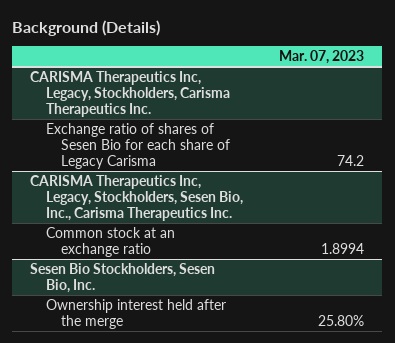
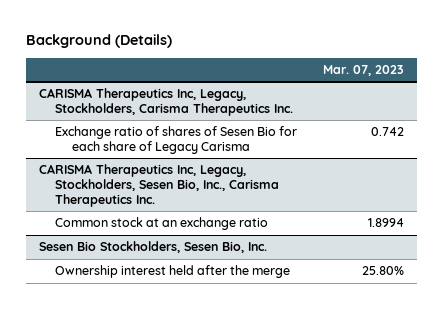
@ CARISMA Therapeutics Inc, Legacy, Stockholders, Carisma Therapeutics Inc.
- Exchange ratio of shares of Sesen Bio for each share of Legacy Carisma | 74.2
+ Exchange ratio of shares of Sesen Bio for each share of Legacy Carisma | 0.742

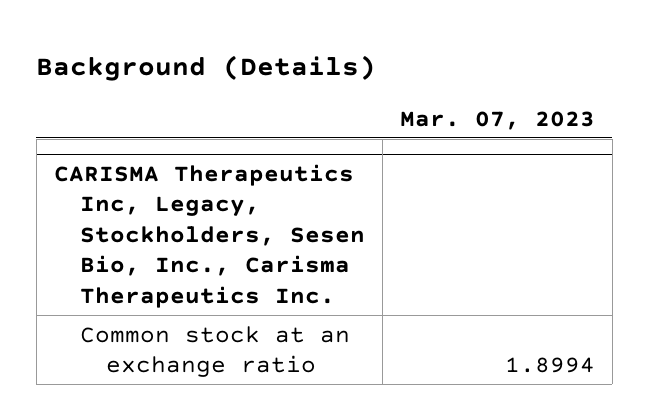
- CARISMA Therapeutics Inc, Legacy, Stockholders, Carisma Therapeutics Inc.
- Exchange ratio of shares of Sesen Bio for each share of Legacy Carisma | 0.742
- Sesen Bio Stockholders, Sesen Bio, Inc.
- Ownership interest held after the merge | 25.80%

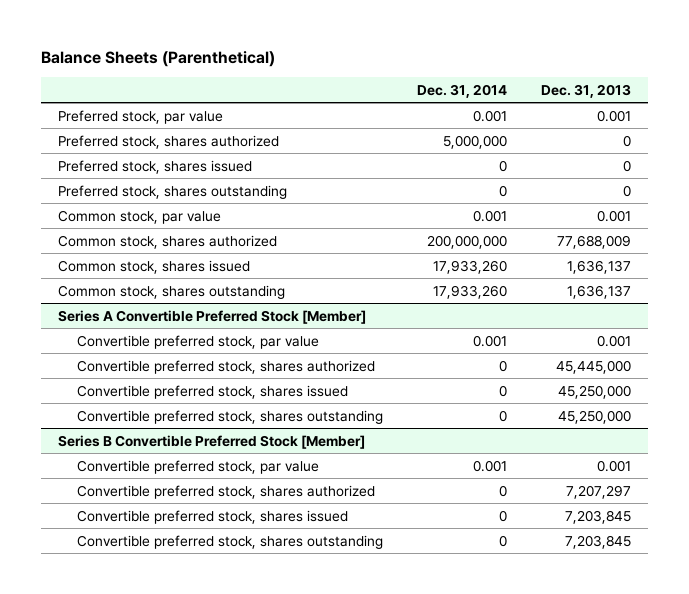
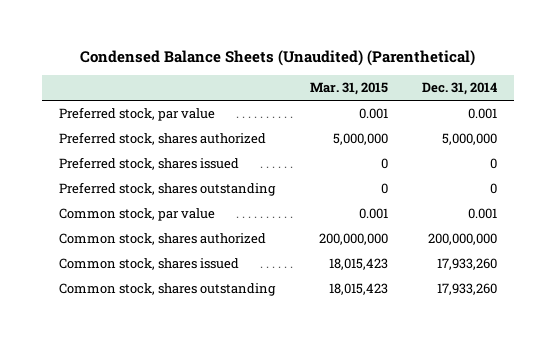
- Balance Sheets (Parenthetical)
+ Condensed Balance Sheets (Unaudited) (Parenthetical)
- | Dec. 31, 2014 | Dec. 31, 2013
+ | Mar. 31, 2015 | Dec. 31, 2014
- Series A Convertible Preferred Stock [Member]
- Convertible preferred stock, par value | 0.001 | 0.001
- Convertible preferred stock, shares authorized | 0 | 45,445,000
- Convertible preferred stock, shares issued | 0 | 45,250,000
- Convertible preferred stock, shares outstanding | 0 | 45,250,000
- Series B Convertible Preferred Stock [Member]
- Convertible preferred stock, par value | 0.001 | 0.001
- Convertible preferred stock, shares authorized | 0 | 7,207,297
- Convertible preferred stock, shares issued | 0 | 7,203,845
- Convertible preferred stock, shares outstanding | 0 | 7,203,845

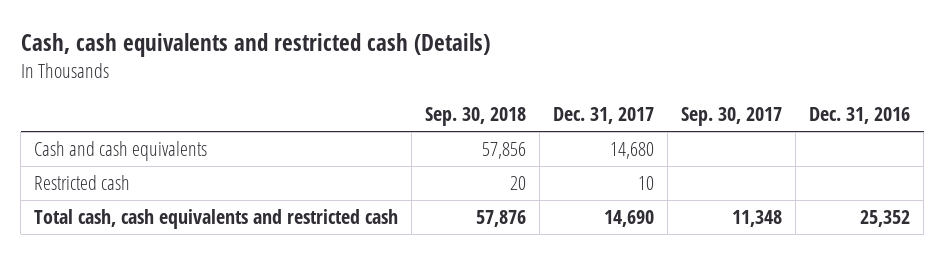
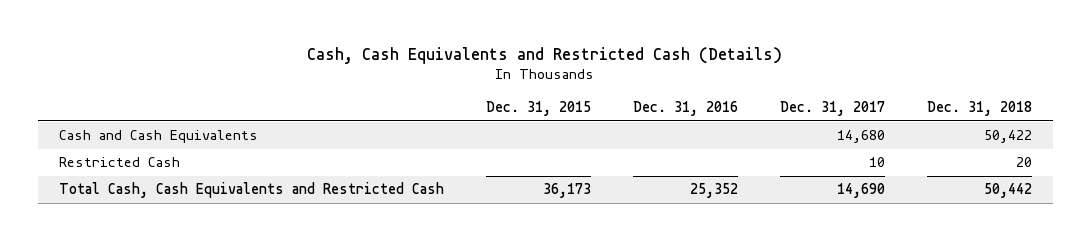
- Cash, cash equivalents and restricted cash (Details)
+ Cash, Cash Equivalents and Restricted Cash (Details)
- | Sep. 30, 2018 | Dec. 31, 2017 | Sep. 30, 2017 | Dec. 31, 2016
+ | Dec. 31, 2015 | Dec. 31, 2016 | Dec. 31, 2017 | Dec. 31, 2018
- Cash and cash equivalents | 57,856 | 14,680 | |
- Restricted cash | 20 | 10 | |
- Total cash, cash equivalents and restricted cash | 57,876 | 14,690 | 11,348 | 25,352
+ Cash and Cash Equivalents | | | 14,680 | 50,422
+ Restricted Cash | | | 10 | 20
+ Total Cash, Cash Equivalents and Restricted Cash | 36,173 | 25,352 | 14,690 | 50,442

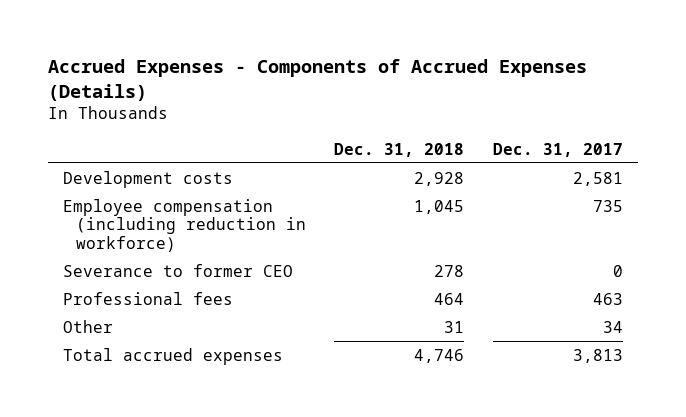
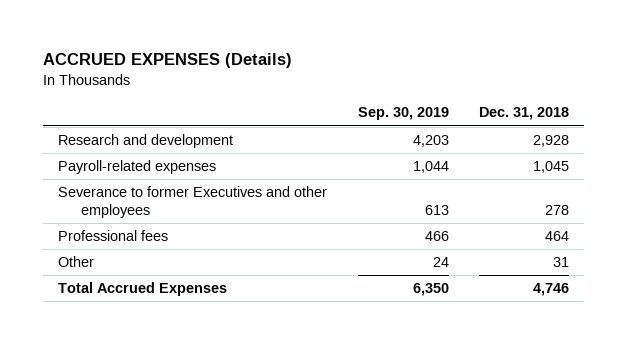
- Accrued Expenses - Components of Accrued Expenses (Details)
+ ACCRUED EXPENSES (Details)
- | Dec. 31, 2018 | Dec. 31, 2017
+ | Sep. 30, 2019 | Dec. 31, 2018
- Development costs | 2,928 | 2,581
- Employee compensation (including reduction in workforce) | 1,045 | 735
- Severance to former CEO | 278 | 0
+ Research and development | 4,203 | 2,928
+ Payroll-related expenses | 1,044 | 1,045
+ Severance to former Executives and other employees | 613 | 278
- Total accrued expenses | 4,746 | 3,813
+ Total Accrued Expenses | 6,350 | 4,746

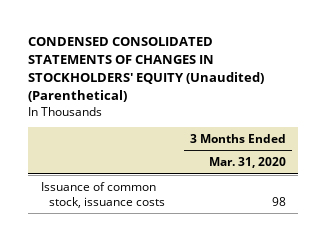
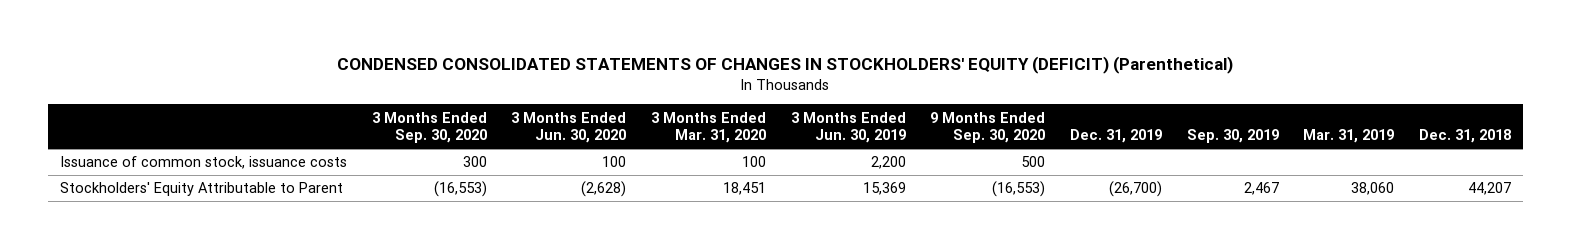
- CONDENSED CONSOLIDATED STATEMENTS OF CHANGES IN STOCKHOLDERS' EQUITY (Unaudited) (Parenthetical)
+ CONDENSED CONSOLIDATED STATEMENTS OF CHANGES IN STOCKHOLDERS' EQUITY (DEFICIT) (Parenthetical)
- | 3 Months Ended Mar. 31, 2020
+ | 3 Months Ended Sep. 30, 2020 | 3 Months Ended Jun. 30, 2020 | 3 Months Ended Mar. 31, 2020 | 3 Months Ended Jun. 30, 2019 | 9 Months Ended Sep. 30, 2020 | Dec. 31, 2019 | Sep. 30, 2019 | Mar. 31, 2019 | Dec. 31, 2018
- Issuance of common stock, issuance costs | 98
+ Issuance of common stock, issuance costs | 300 | 100 | 100 | 2,200 | 500 | | | |
+ Stockholders' Equity Attributable to Parent | (16,553) | (2,628) | 18,451 | 15,369 | (16,553) | (26,700) | 2,467 | 38,060 | 44,207

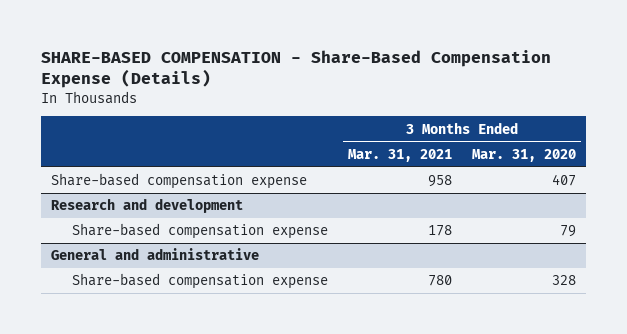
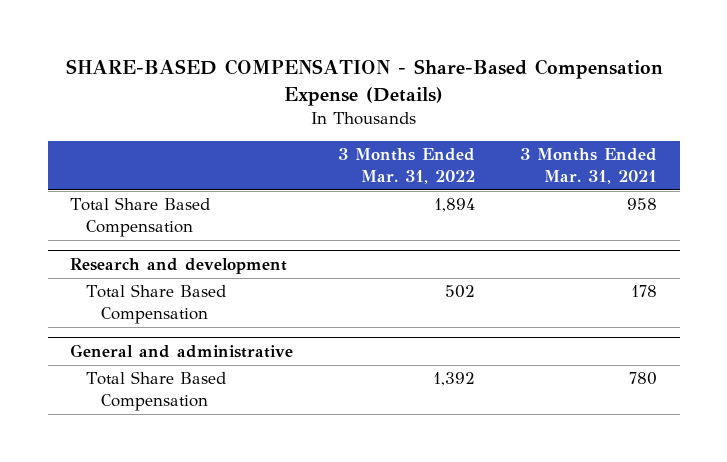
- | 3 Months Ended Mar. 31, 2021 | 3 Months Ended Mar. 31, 2020
+ | 3 Months Ended Mar. 31, 2022 | 3 Months Ended Mar. 31, 2021
- Share-based compensation expense | 958 | 407
+ Total Share Based Compensation | 1,894 | 958
@ Research and development
- Share-based compensation expense | 178 | 79
+ Total Share Based Compensation | 502 | 178
@ General and administrative
- Share-based compensation expense | 780 | 328
+ Total Share Based Compensation | 1,392 | 780

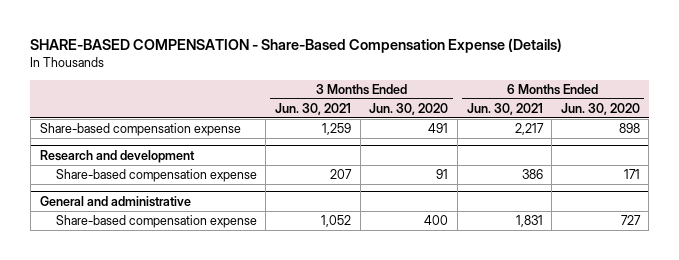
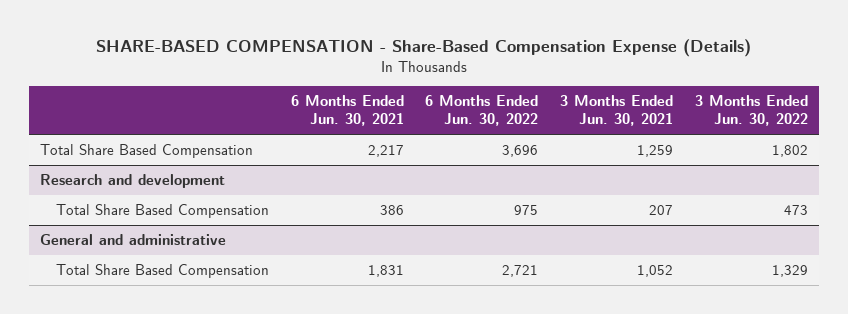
- | 3 Months Ended Jun. 30, 2021 | 3 Months Ended Jun. 30, 2020 | 6 Months Ended Jun. 30, 2021 | 6 Months Ended Jun. 30, 2020
+ | 6 Months Ended Jun. 30, 2021 | 6 Months Ended Jun. 30, 2022 | 3 Months Ended Jun. 30, 2021 | 3 Months Ended Jun. 30, 2022
- Share-based compensation expense | 1,259 | 491 | 2,217 | 898
+ Total Share Based Compensation | 2,217 | 3,696 | 1,259 | 1,802
@ Research and development
- Share-based compensation expense | 207 | 91 | 386 | 171
+ Total Share Based Compensation | 386 | 975 | 207 | 473
@ General and administrative
- Share-based compensation expense | 1,052 | 400 | 1,831 | 727
+ Total Share Based Compensation | 1,831 | 2,721 | 1,052 | 1,329

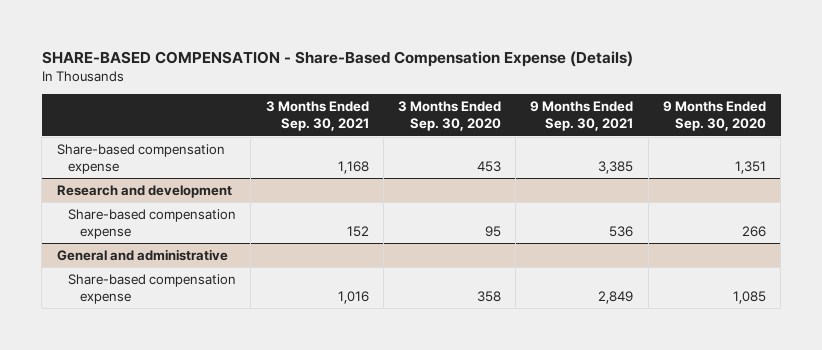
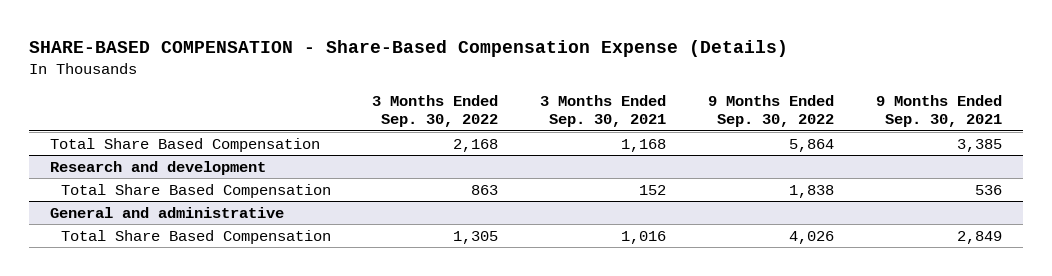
- | 3 Months Ended Sep. 30, 2021 | 3 Months Ended Sep. 30, 2020 | 9 Months Ended Sep. 30, 2021 | 9 Months Ended Sep. 30, 2020
+ | 3 Months Ended Sep. 30, 2022 | 3 Months Ended Sep. 30, 2021 | 9 Months Ended Sep. 30, 2022 | 9 Months Ended Sep. 30, 2021
- Share-based compensation expense | 1,168 | 453 | 3,385 | 1,351
+ Total Share Based Compensation | 2,168 | 1,168 | 5,864 | 3,385
@ Research and development
- Share-based compensation expense | 152 | 95 | 536 | 266
+ Total Share Based Compensation | 863 | 152 | 1,838 | 536
@ General and administrative
- Share-based compensation expense | 1,016 | 358 | 2,849 | 1,085
+ Total Share Based Compensation | 1,305 | 1,016 | 4,026 | 2,849

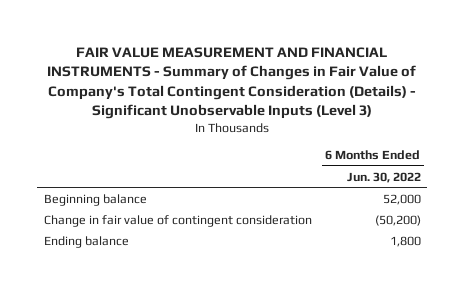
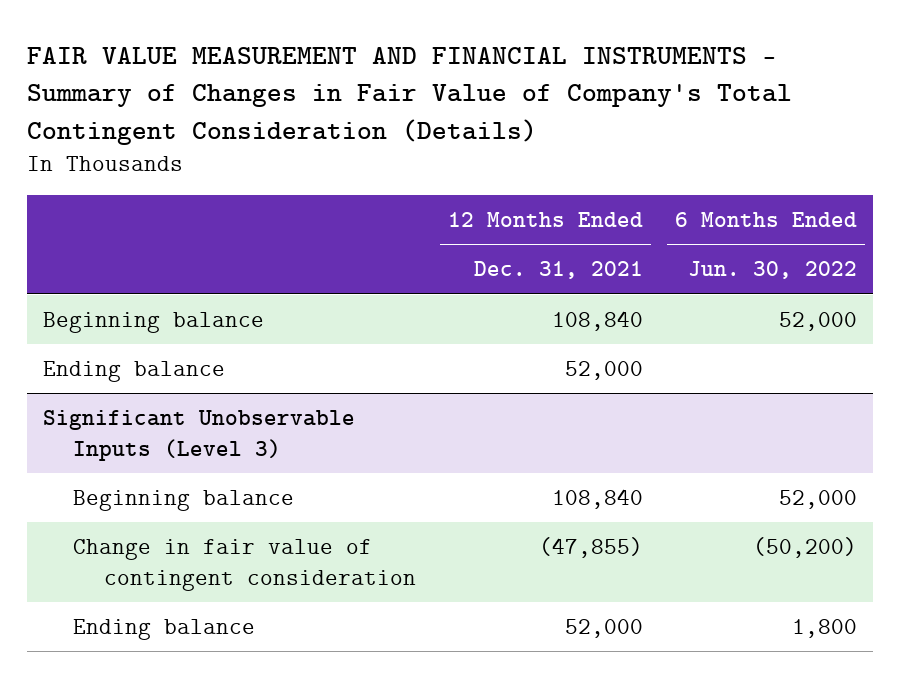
- FAIR VALUE MEASUREMENT AND FINANCIAL INSTRUMENTS - Summary of Changes in Fair Value of Company's Total Contingent Consideration (Details) - Significant Unobservable Inputs (Level 3)
+ FAIR VALUE MEASUREMENT AND FINANCIAL INSTRUMENTS - Summary of Changes in Fair Value of Company's Total Contingent Consideration (Details)
- | 6 Months Ended Jun. 30, 2022
+ | 12 Months Ended Dec. 31, 2021 | 6 Months Ended Jun. 30, 2022
+ Ending balance | 52,000 |
+ Significant Unobservable Inputs (Level 3)
+ Beginning balance | 108,840 | 52,000

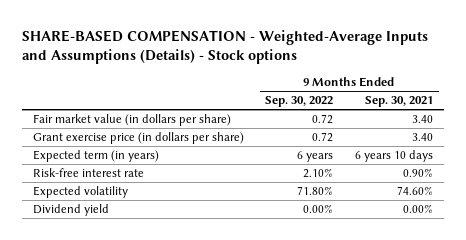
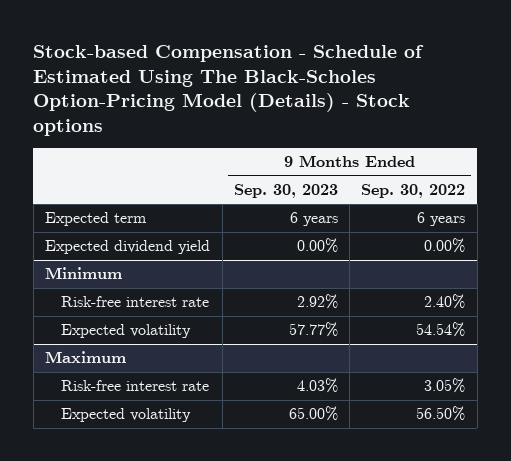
- SHARE-BASED COMPENSATION - Weighted-Average Inputs and Assumptions (Details) - Stock options
+ Stock-based Compensation - Schedule of Estimated Using The Black-Scholes Option-Pricing Model (Details) - Stock options
- | 9 Months Ended Sep. 30, 2022 | 9 Months Ended Sep. 30, 2021
+ | 9 Months Ended Sep. 30, 2023 | 9 Months Ended Sep. 30, 2022
- Fair market value (in dollars per share) | 0.72 | 3.40
- Grant exercise price (in dollars per share) | 0.72 | 3.40
- Expected term (in years) | 6 years | 6 years 10 days
- Risk-free interest rate | 2.10% | 0.90%
- Expected volatility | 71.80% | 74.60%
- Dividend yield | 0.00% | 0.00%
+ Expected term | 6 years | 6 years
+ Expected dividend yield | 0.00% | 0.00%
+ Minimum
+ Risk-free interest rate | 2.92% | 2.40%
+ Expected volatility | 57.77% | 54.54%
+ Maximum
+ Risk-free interest rate | 4.03% | 3.05%
+ Expected volatility | 65.00% | 56.50%

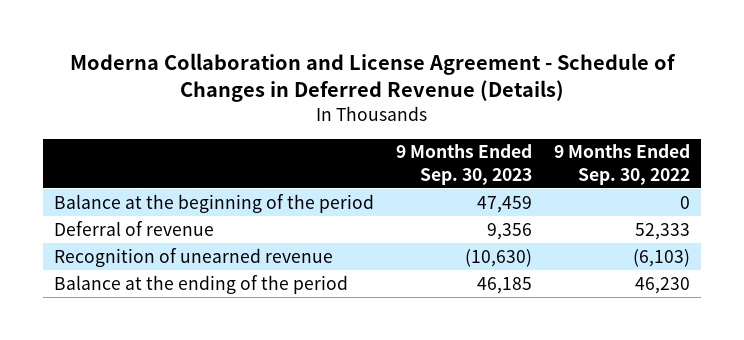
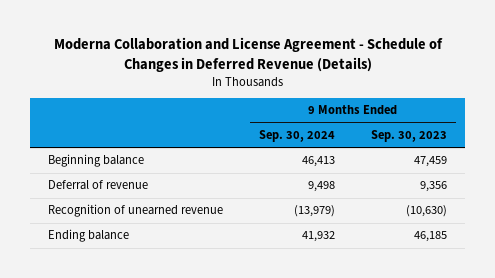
- | 9 Months Ended Sep. 30, 2023 | 9 Months Ended Sep. 30, 2022
+ | 9 Months Ended Sep. 30, 2024 | 9 Months Ended Sep. 30, 2023
- Balance at the beginning of the period | 47,459 | 0
+ Beginning balance | 46,413 | 47,459
- Balance at the ending of the period | 46,185 | 46,230
+ Ending balance | 41,932 | 46,185

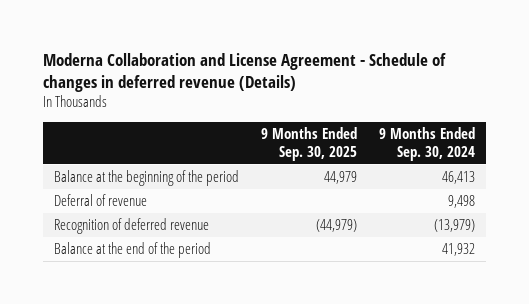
- Moderna Collaboration and License Agreement - Schedule of Changes in Deferred Revenue (Details)
+ Moderna Collaboration and License Agreement - Schedule of changes in deferred revenue (Details)
- | 9 Months Ended Sep. 30, 2024 | 9 Months Ended Sep. 30, 2023
+ | 9 Months Ended Sep. 30, 2025 | 9 Months Ended Sep. 30, 2024
- Beginning balance | 46,413 | 47,459
+ Balance at the beginning of the period | 44,979 | 46,413
- Recognition of unearned revenue | (13,979) | (10,630)
- Ending balance | 41,932 | 46,185
+ Recognition of deferred revenue | (44,979) | (13,979)
+ Balance at the end of the period | | 41,932

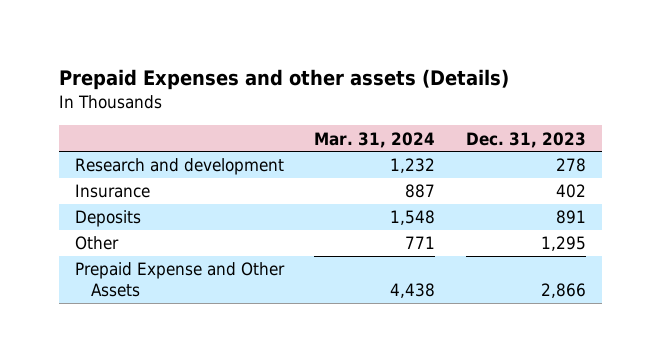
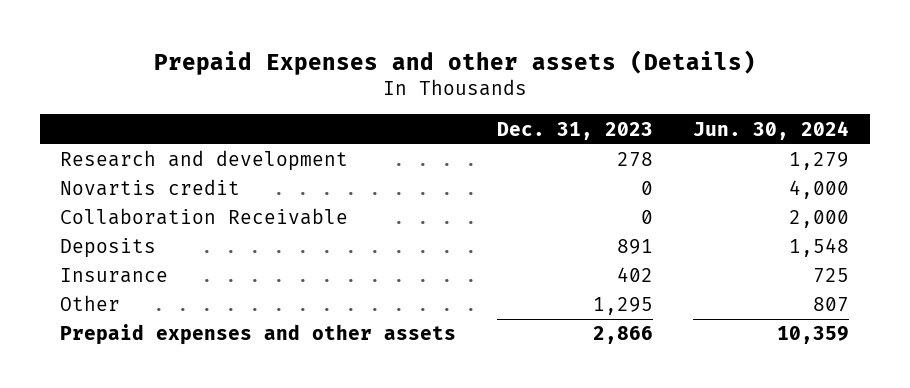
- | Mar. 31, 2024 | Dec. 31, 2023
+ | Dec. 31, 2023 | Jun. 30, 2024
+ Novartis credit | 0 | 4,000
+ Collaboration Receivable | 0 | 2,000
moved down: Insurance | 402 | 725
- Prepaid Expense and Other Assets | 4,438 | 2,866
+ Prepaid expenses and other assets | 2,866 | 10,359

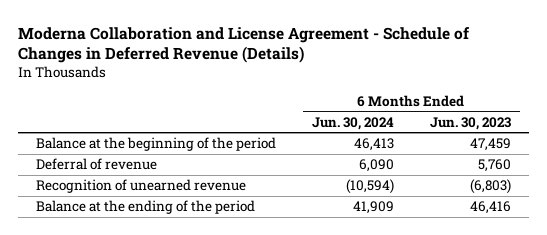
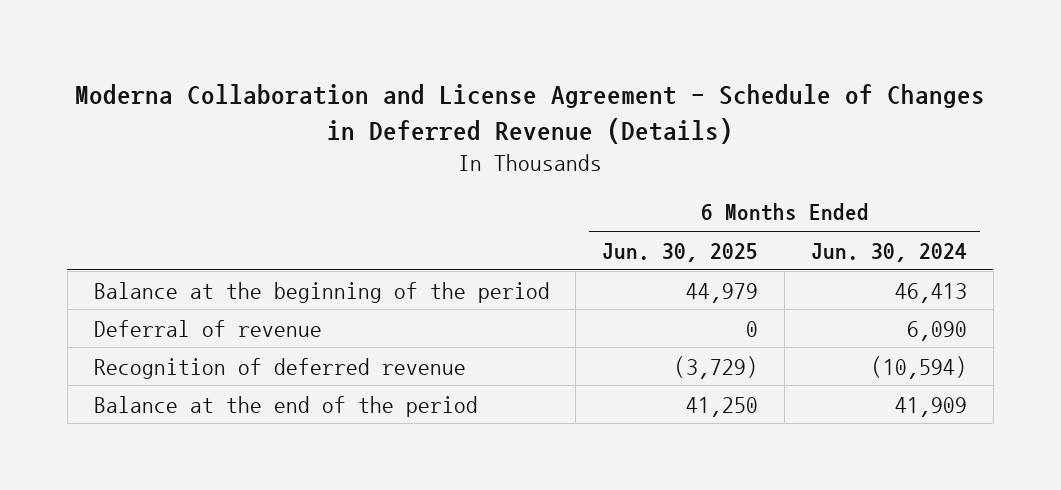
- | 6 Months Ended Jun. 30, 2024 | 6 Months Ended Jun. 30, 2023
+ | 6 Months Ended Jun. 30, 2025 | 6 Months Ended Jun. 30, 2024
- Recognition of unearned revenue | (10,594) | (6,803)
- Balance at the ending of the period | 41,909 | 46,416
+ Recognition of deferred revenue | (3,729) | (10,594)
+ Balance at the end of the period | 41,250 | 41,909

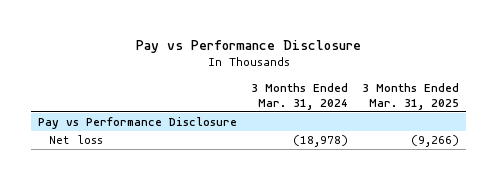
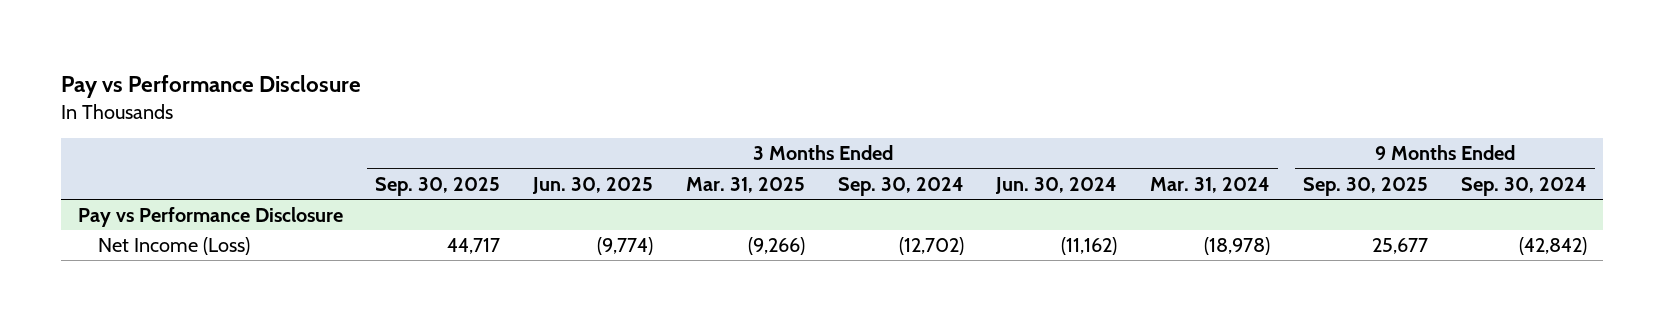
- | 3 Months Ended Mar. 31, 2024 | 3 Months Ended Mar. 31, 2025
+ | 3 Months Ended Sep. 30, 2025 | 3 Months Ended Jun. 30, 2025 | 3 Months Ended Mar. 31, 2025 | 3 Months Ended Sep. 30, 2024 | 3 Months Ended Jun. 30, 2024 | 3 Months Ended Mar. 31, 2024 | 9 Months Ended Sep. 30, 2025 | 9 Months Ended Sep. 30, 2024
- Net loss | (18,978) | (9,266)
+ Net Income (Loss) | 44,717 | (9,774) | (9,266) | (12,702) | (11,162) | (18,978) | 25,677 | (42,842)

